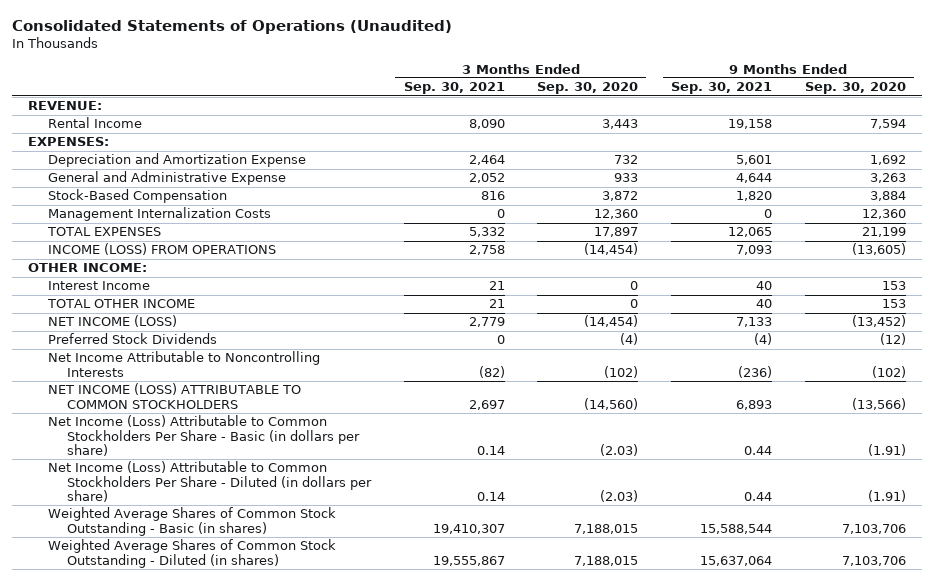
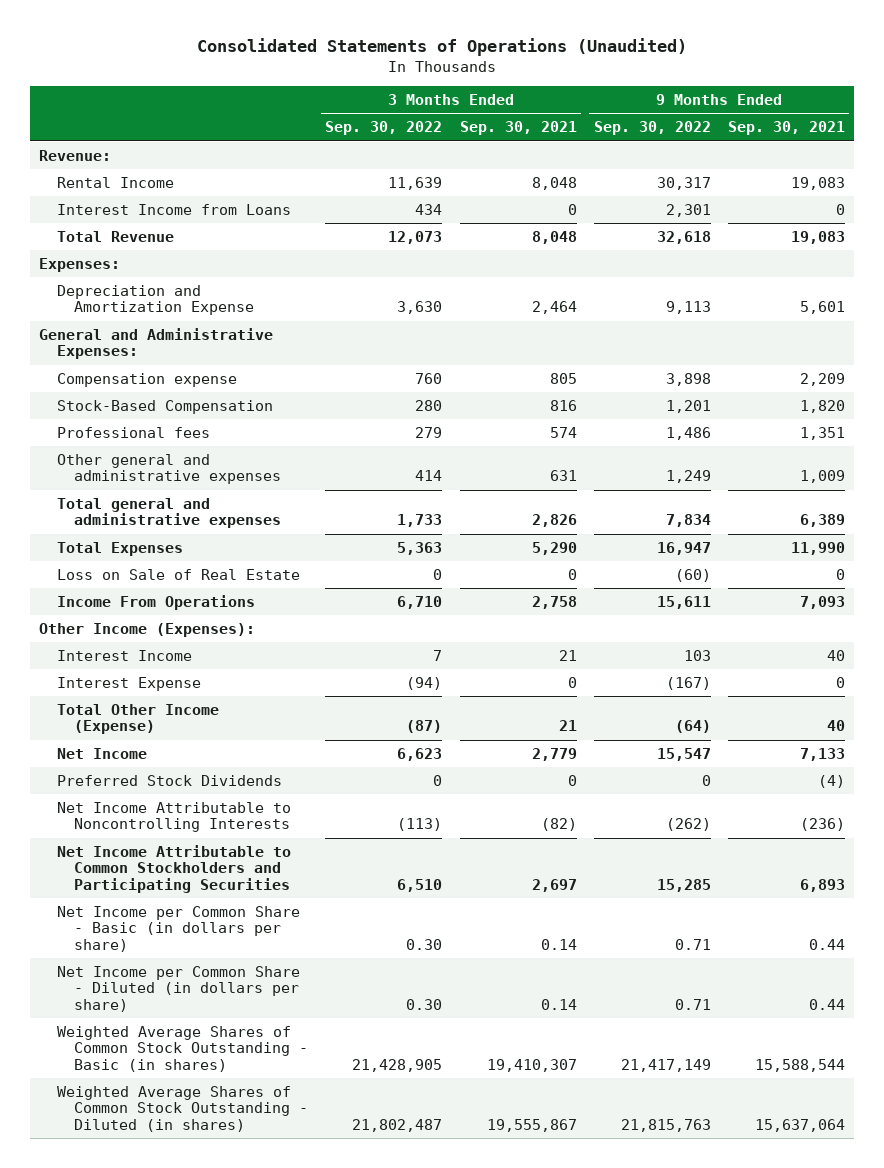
- | 3 Months Ended Sep. 30, 2021 | 3 Months Ended Sep. 30, 2020 | 9 Months Ended Sep. 30, 2021 | 9 Months Ended Sep. 30, 2020
+ | 3 Months Ended Sep. 30, 2022 | 3 Months Ended Sep. 30, 2021 | 9 Months Ended Sep. 30, 2022 | 9 Months Ended Sep. 30, 2021
- REVENUE:
- Rental Income | 8,090 | 3,443 | 19,158 | 7,594
- EXPENSES:
+ Revenue:
+ Rental Income | 11,639 | 8,048 | 30,317 | 19,083
+ Interest Income from Loans | 434 | 0 | 2,301 | 0
+ Total Revenue | 12,073 | 8,048 | 32,618 | 19,083
+ Expenses:
- General and Administrative Expense | 2,052 | 933 | 4,644 | 3,263
+ General and Administrative Expenses:
+ Compensation expense | 760 | 805 | 3,898 | 2,209
- Management Internalization Costs | 0 | 12,360 | 0 | 12,360
- TOTAL EXPENSES | 5,332 | 17,897 | 12,065 | 21,199
- INCOME (LOSS) FROM OPERATIONS | 2,758 | (14,454) | 7,093 | (13,605)
- OTHER INCOME:
+ Professional fees | 279 | 574 | 1,486 | 1,351
+ Other general and administrative expenses | 414 | 631 | 1,249 | 1,009
+ Total general and administrative expenses | 1,733 | 2,826 | 7,834 | 6,389
+ Total Expenses | 5,363 | 5,290 | 16,947 | 11,990
+ Loss on Sale of Real Estate | 0 | 0 | (60) | 0
+ Income From Operations | 6,710 | 2,758 | 15,611 | 7,093
+ Other Income (Expenses):
- TOTAL OTHER INCOME | 21 | 0 | 40 | 153
- NET INCOME (LOSS) | 2,779 | (14,454) | 7,133 | (13,452)
+ Interest Expense | (94) | 0 | (167) | 0
+ Total Other Income (Expense) | (87) | 21 | (64) | 40
+ Net Income | 6,623 | 2,779 | 15,547 | 7,133
- NET INCOME (LOSS) ATTRIBUTABLE TO COMMON STOCKHOLDERS | 2,697 | (14,560) | 6,893 | (13,566)
- Net Income (Loss) Attributable to Common Stockholders Per Share - Basic (in dollars per share) | 0.14 | (2.03) | 0.44 | (1.91)
- Net Income (Loss) Attributable to Common Stockholders Per Share - Diluted (in dollars per share) | 0.14 | (2.03) | 0.44 | (1.91)
+ Net Income Attributable to Common Stockholders and Participating Securities | 6,510 | 2,697 | 15,285 | 6,893
+ Net Income per Common Share - Basic (in dollars per share) | 0.30 | 0.14 | 0.71 | 0.44
+ Net Income per Common Share - Diluted (in dollars per share) | 0.30 | 0.14 | 0.71 | 0.44

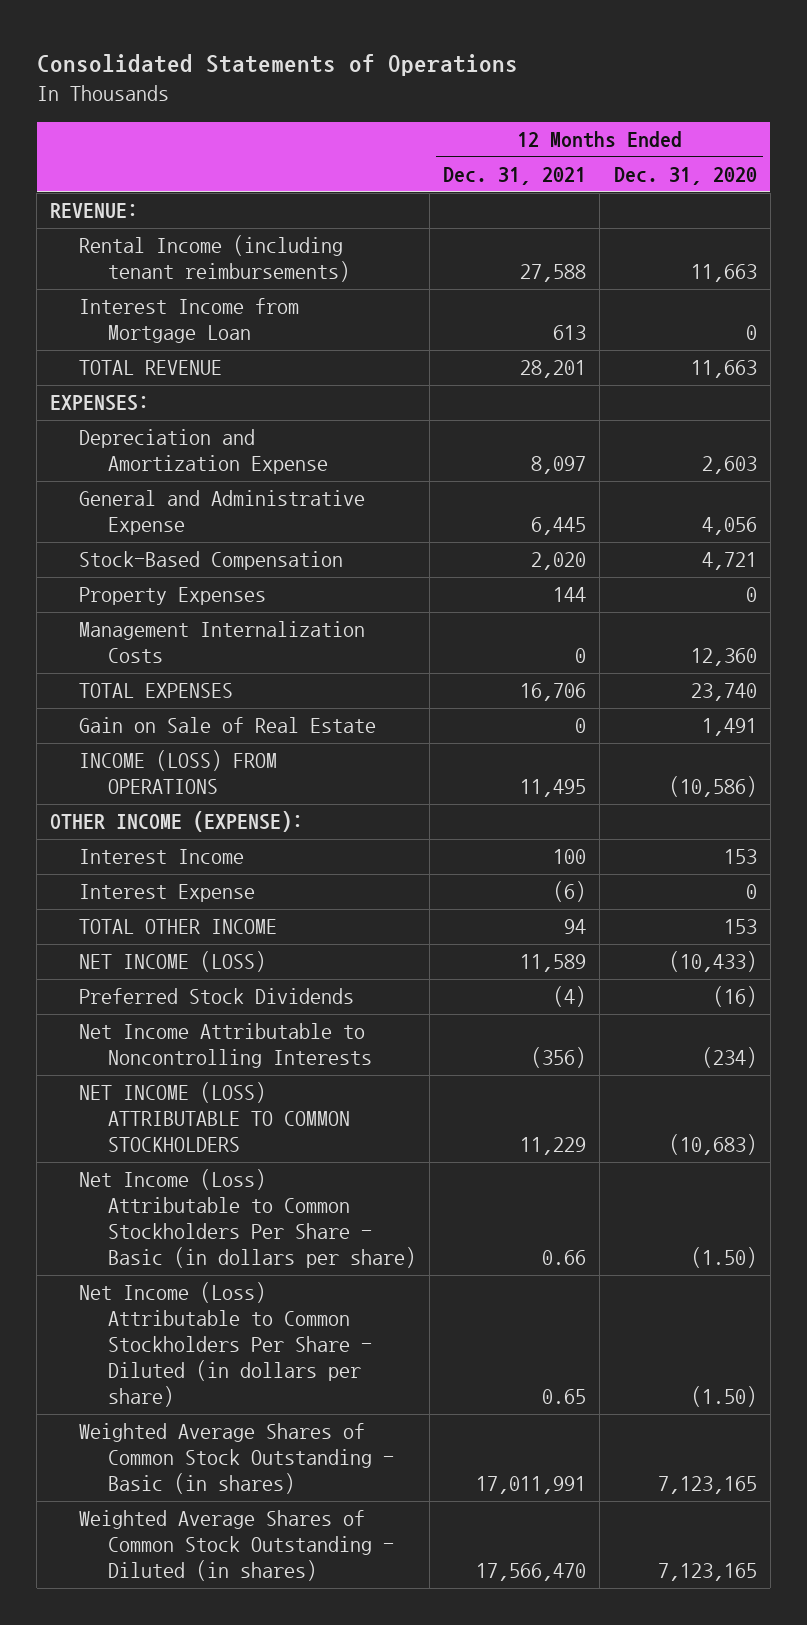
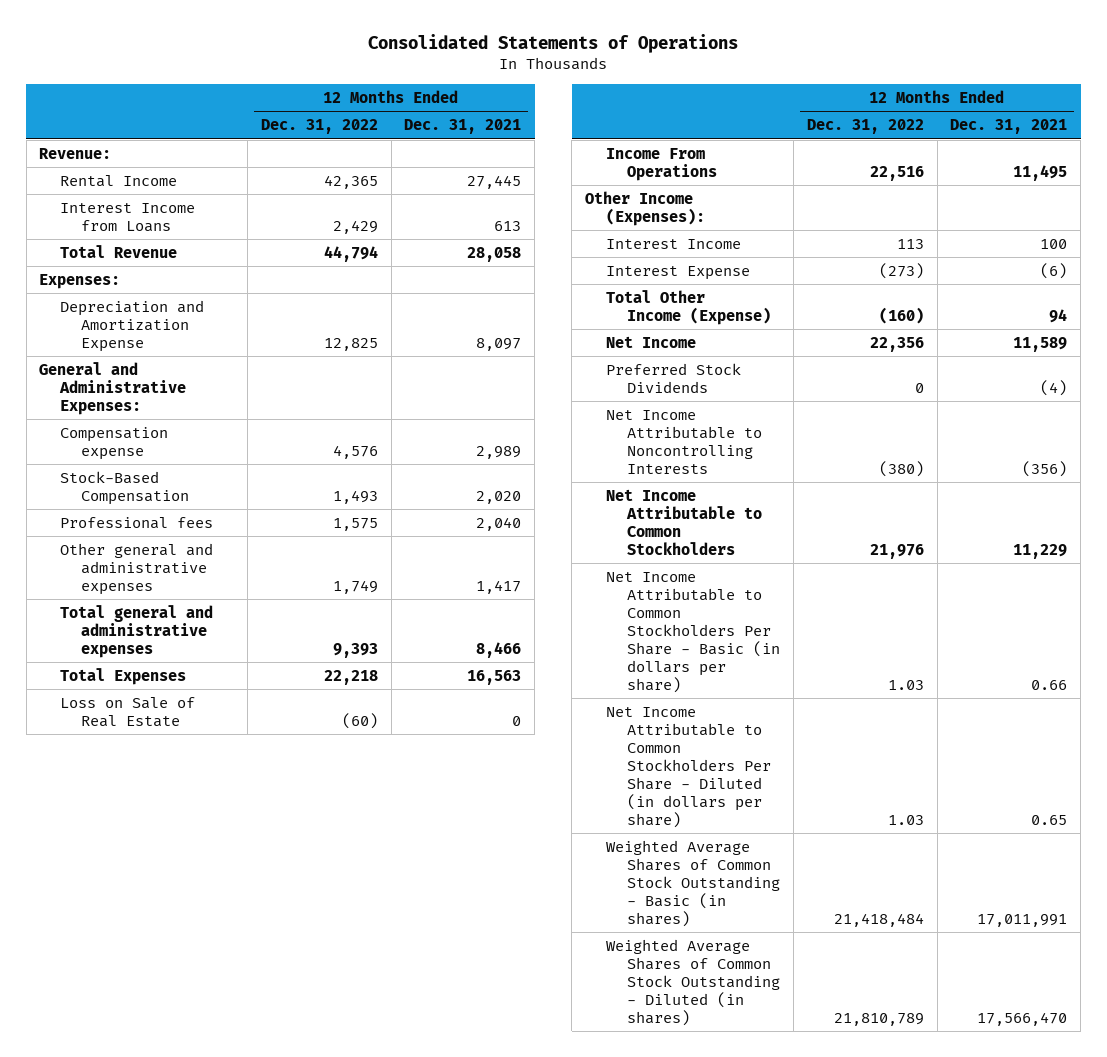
- | 12 Months Ended Dec. 31, 2021 | 12 Months Ended Dec. 31, 2020
+ | 12 Months Ended Dec. 31, 2022 | 12 Months Ended Dec. 31, 2021
- REVENUE:
- Rental Income (including tenant reimbursements) | 27,588 | 11,663
- Interest Income from Mortgage Loan | 613 | 0
- TOTAL REVENUE | 28,201 | 11,663
- EXPENSES:
+ Revenue:
+ Rental Income | 42,365 | 27,445
+ Interest Income from Loans | 2,429 | 613
+ Total Revenue | 44,794 | 28,058
+ Expenses:
- General and Administrative Expense | 6,445 | 4,056
+ General and Administrative Expenses:
+ Compensation expense | 4,576 | 2,989
- Property Expenses | 144 | 0
- Management Internalization Costs | 0 | 12,360
- TOTAL EXPENSES | 16,706 | 23,740
- Gain on Sale of Real Estate | 0 | 1,491
- INCOME (LOSS) FROM OPERATIONS | 11,495 | (10,586)
- OTHER INCOME (EXPENSE):
+ Professional fees | 1,575 | 2,040
+ Other general and administrative expenses | 1,749 | 1,417
+ Total general and administrative expenses | 9,393 | 8,466
+ Total Expenses | 22,218 | 16,563
+ Loss on Sale of Real Estate | (60) | 0
+ Income From Operations | 22,516 | 11,495
+ Other Income (Expenses):
- TOTAL OTHER INCOME | 94 | 153
- NET INCOME (LOSS) | 11,589 | (10,433)
+ Total Other Income (Expense) | (160) | 94
+ Net Income | 22,356 | 11,589
- NET INCOME (LOSS) ATTRIBUTABLE TO COMMON STOCKHOLDERS | 11,229 | (10,683)
- Net Income (Loss) Attributable to Common Stockholders Per Share - Basic (in dollars per share) | 0.66 | (1.50)
- Net Income (Loss) Attributable to Common Stockholders Per Share - Diluted (in dollars per share) | 0.65 | (1.50)
+ Net Income Attributable to Common Stockholders | 21,976 | 11,229
+ Net Income Attributable to Common Stockholders Per Share - Basic (in dollars per share) | 1.03 | 0.66
+ Net Income Attributable to Common Stockholders Per Share - Diluted (in dollars per share) | 1.03 | 0.65

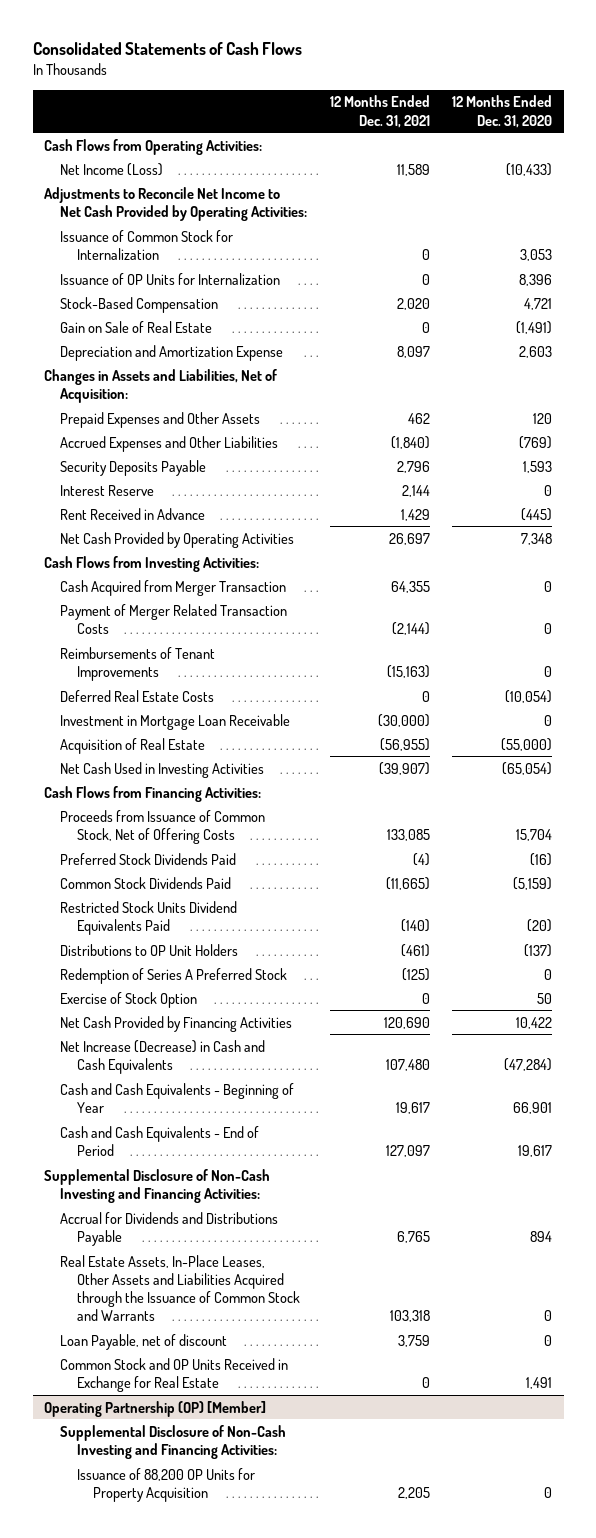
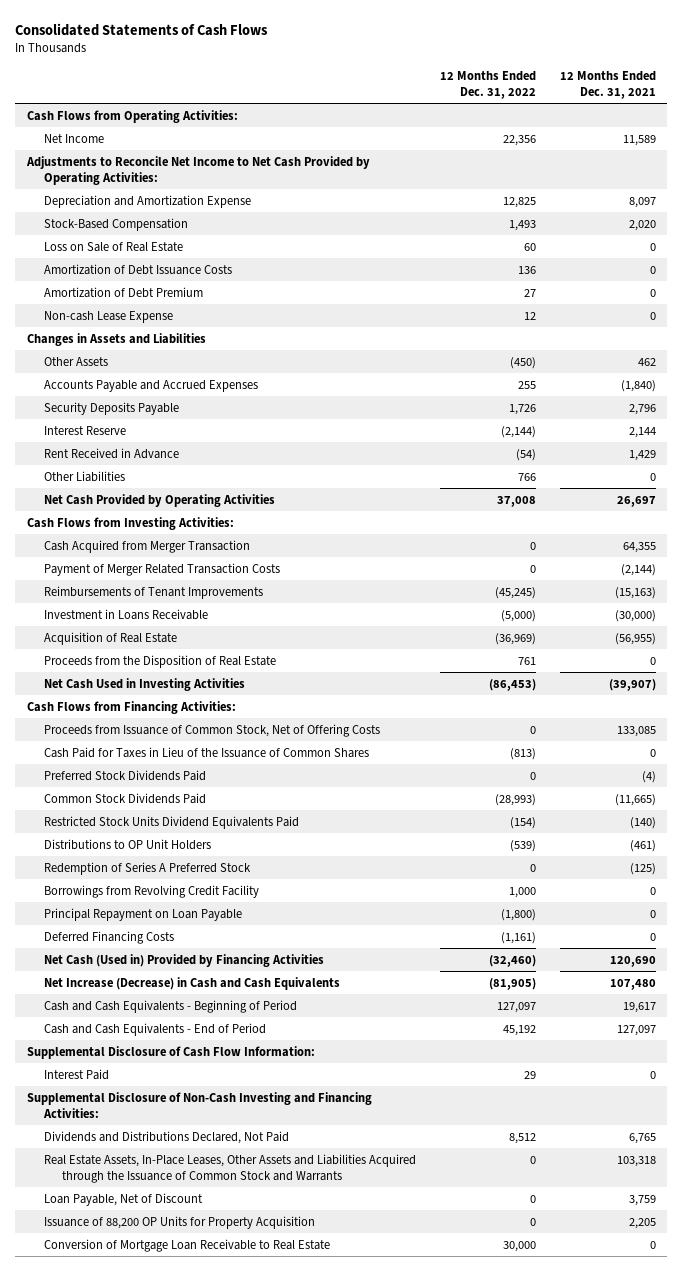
- | 12 Months Ended Dec. 31, 2021 | 12 Months Ended Dec. 31, 2020
+ | 12 Months Ended Dec. 31, 2022 | 12 Months Ended Dec. 31, 2021
- Net Income (Loss) | 11,589 | (10,433)
+ Net Income | 22,356 | 11,589
- Issuance of Common Stock for Internalization | 0 | 3,053
- Issuance of OP Units for Internalization | 0 | 8,396
- Gain on Sale of Real Estate | 0 | (1,491)
- Changes in Assets and Liabilities, Net of Acquisition:
- Prepaid Expenses and Other Assets | 462 | 120
- Accrued Expenses and Other Liabilities | (1,840) | (769)
moved down: Stock-Based Compensation | 1,493 | 2,020
+ Loss on Sale of Real Estate | 60 | 0
+ Amortization of Debt Issuance Costs | 136 | 0
+ Amortization of Debt Premium | 27 | 0
+ Non-cash Lease Expense | 12 | 0
+ Changes in Assets and Liabilities
+ Other Assets | (450) | 462
+ Accounts Payable and Accrued Expenses | 255 | (1,840)
+ Other Liabilities | 766 | 0
- Deferred Real Estate Costs | 0 | (10,054)
- Investment in Mortgage Loan Receivable | (30,000) | 0
+ Investment in Loans Receivable | (5,000) | (30,000)
+ Proceeds from the Disposition of Real Estate | 761 | 0
+ Cash Paid for Taxes in Lieu of the Issuance of Common Shares | (813) | 0
- Exercise of Stock Option | 0 | 50
- Net Cash Provided by Financing Activities | 120,690 | 10,422
+ Borrowings from Revolving Credit Facility | 1,000 | 0
+ Principal Repayment on Loan Payable | (1,800) | 0
+ Deferred Financing Costs | (1,161) | 0
+ Net Cash (Used in) Provided by Financing Activities | (32,460) | 120,690
- Cash and Cash Equivalents - Beginning of Year | 19,617 | 66,901
+ Cash and Cash Equivalents - Beginning of Period | 127,097 | 19,617
+ Supplemental Disclosure of Cash Flow Information:
+ Interest Paid | 29 | 0
- Accrual for Dividends and Distributions Payable | 6,765 | 894
+ Dividends and Distributions Declared, Not Paid | 8,512 | 6,765
- Loan Payable, net of discount | 3,759 | 0
- Common Stock and OP Units Received in Exchange for Real Estate | 0 | 1,491
- Operating Partnership (OP) [Member]
- Supplemental Disclosure of Non-Cash Investing and Financing Activities:
+ Loan Payable, Net of Discount | 0 | 3,759
+ Conversion of Mortgage Loan Receivable to Real Estate | 30,000 | 0

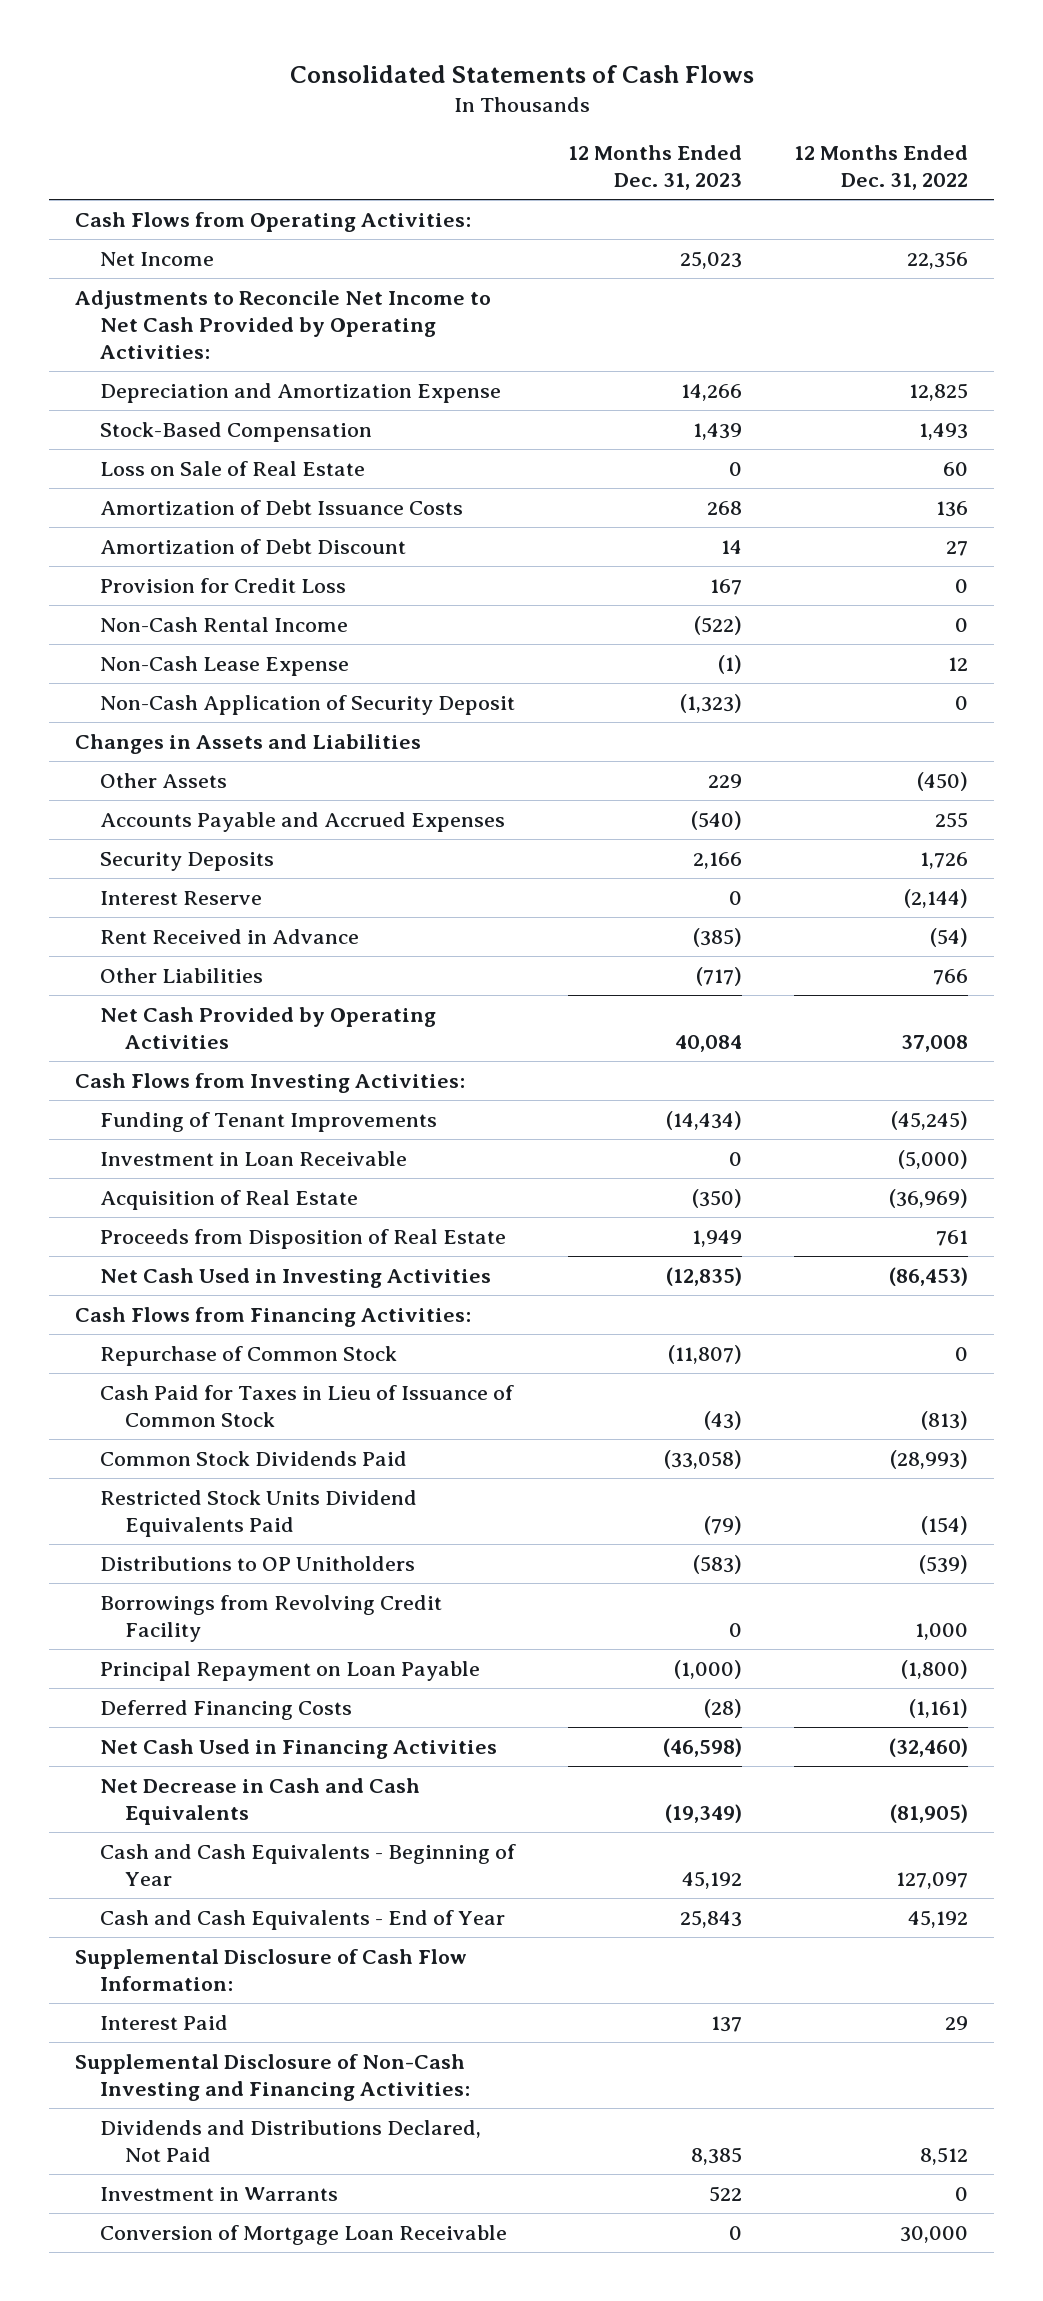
- | 12 Months Ended Dec. 31, 2022 | 12 Months Ended Dec. 31, 2021
+ | 12 Months Ended Dec. 31, 2023 | 12 Months Ended Dec. 31, 2022
- Amortization of Debt Premium | 27 | 0
- Non-cash Lease Expense | 12 | 0
+ Amortization of Debt Discount | 14 | 27
+ Provision for Credit Loss | 167 | 0
+ Non-Cash Rental Income | (522) | 0
+ Non-Cash Lease Expense | (1) | 12
+ Non-Cash Application of Security Deposit | (1,323) | 0
- Security Deposits Payable | 1,726 | 2,796
+ Security Deposits | 2,166 | 1,726
- Cash Acquired from Merger Transaction | 0 | 64,355
- Payment of Merger Related Transaction Costs | 0 | (2,144)
- Reimbursements of Tenant Improvements | (45,245) | (15,163)
- Investment in Loans Receivable | (5,000) | (30,000)
+ Funding of Tenant Improvements | (14,434) | (45,245)
+ Investment in Loan Receivable | 0 | (5,000)
- Proceeds from the Disposition of Real Estate | 761 | 0
+ Proceeds from Disposition of Real Estate | 1,949 | 761
- Proceeds from Issuance of Common Stock, Net of Offering Costs | 0 | 133,085
- Cash Paid for Taxes in Lieu of the Issuance of Common Shares | (813) | 0
- Preferred Stock Dividends Paid | 0 | (4)
+ Repurchase of Common Stock | (11,807) | 0
+ Cash Paid for Taxes in Lieu of Issuance of Common Stock | (43) | (813)
- Distributions to OP Unit Holders | (539) | (461)
- Redemption of Series A Preferred Stock | 0 | (125)
+ Distributions to OP Unitholders | (583) | (539)
- Net Cash (Used in) Provided by Financing Activities | (32,460) | 120,690
- Net Increase (Decrease) in Cash and Cash Equivalents | (81,905) | 107,480
- Cash and Cash Equivalents - Beginning of Period | 127,097 | 19,617
- Cash and Cash Equivalents - End of Period | 45,192 | 127,097
+ Net Cash Used in Financing Activities | (46,598) | (32,460)
+ Net Decrease in Cash and Cash Equivalents | (19,349) | (81,905)
+ Cash and Cash Equivalents - Beginning of Year | 45,192 | 127,097
+ Cash and Cash Equivalents - End of Year | 25,843 | 45,192
- Real Estate Assets, In-Place Leases, Other Assets and Liabilities Acquired through the Issuance of Common Stock and Warrants | 0 | 103,318
- Loan Payable, Net of Discount | 0 | 3,759
- Issuance of 88,200 OP Units for Property Acquisition | 0 | 2,205
- Conversion of Mortgage Loan Receivable to Real Estate | 30,000 | 0
+ Investment in Warrants | 522 | 0
+ Conversion of Mortgage Loan Receivable | 0 | 30,000

